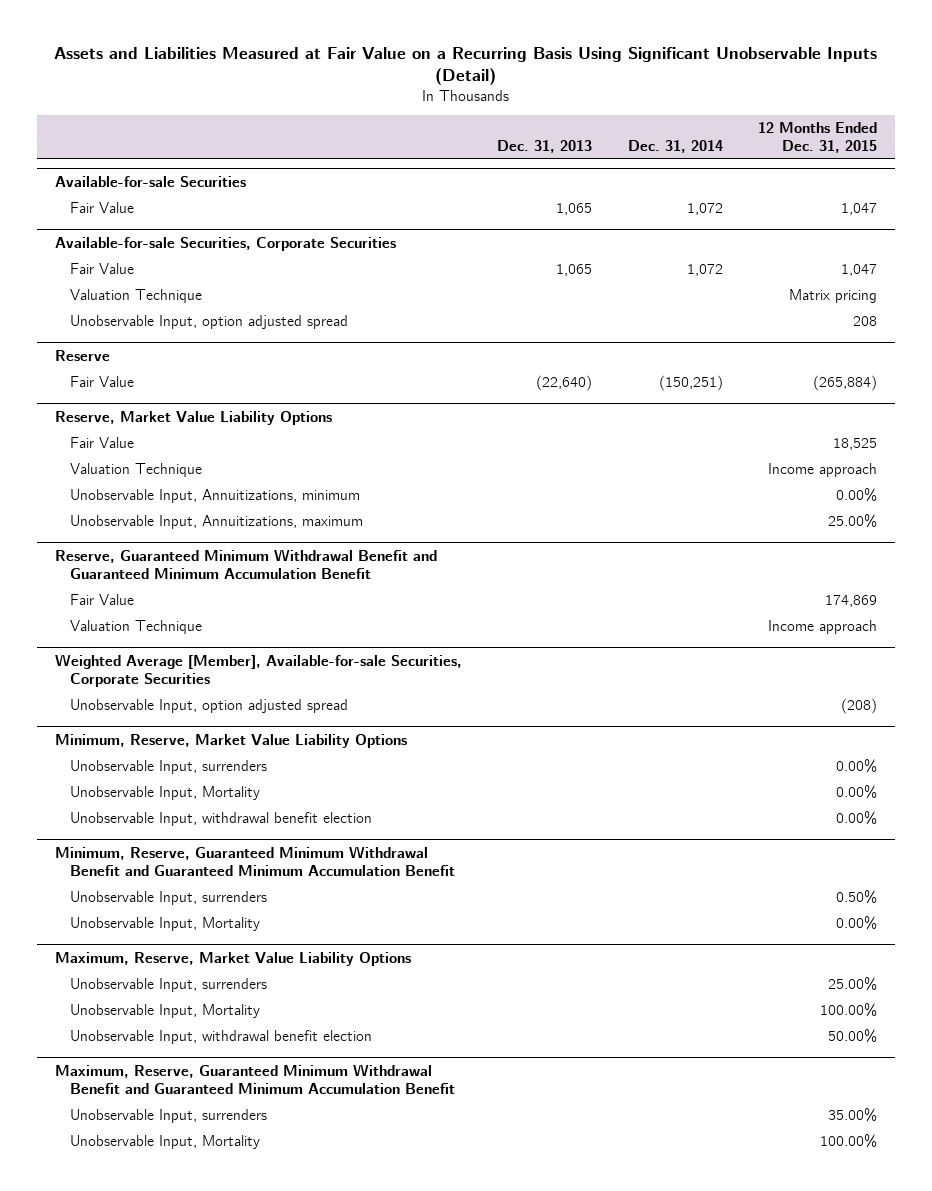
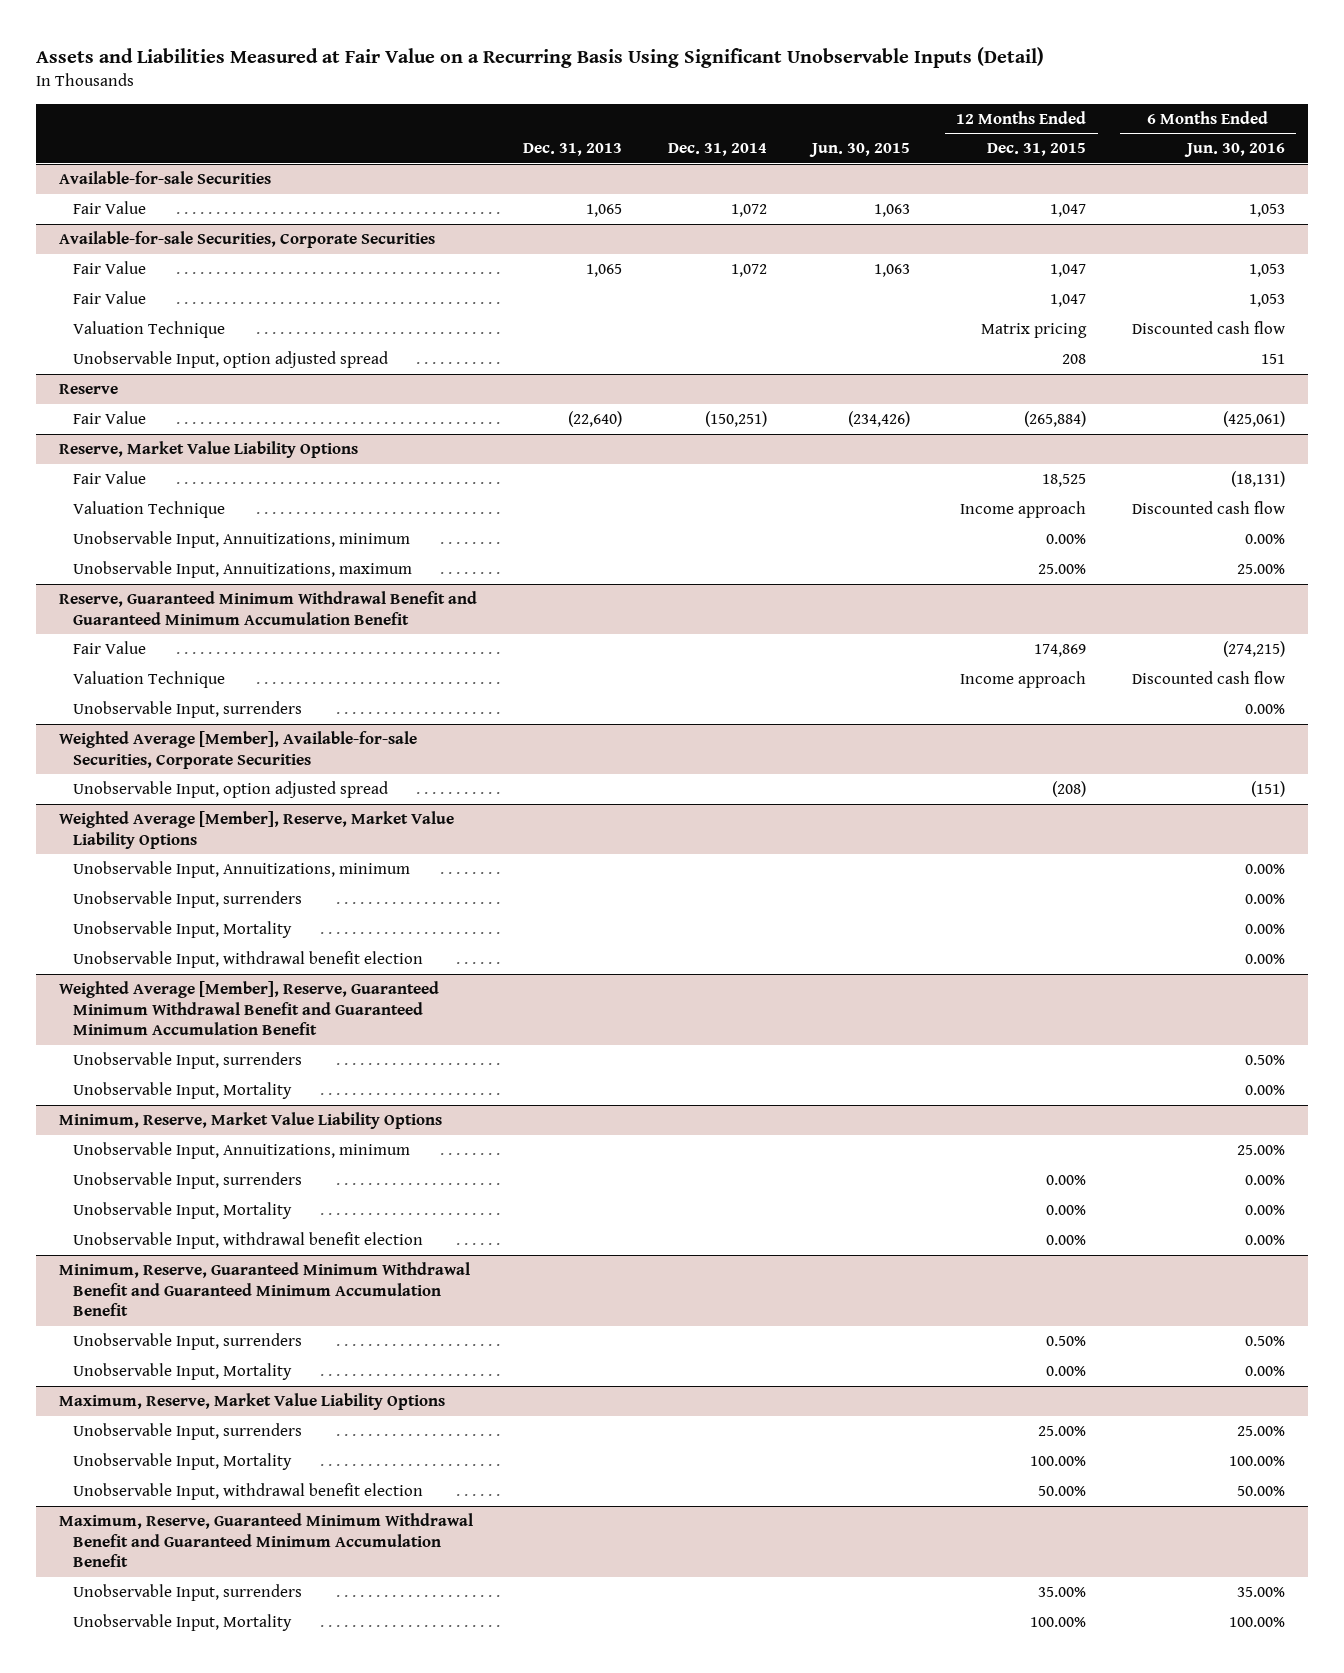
- | Dec. 31, 2013 | Dec. 31, 2014 | 12 Months Ended Dec. 31, 2015
+ | Dec. 31, 2013 | Dec. 31, 2014 | Jun. 30, 2015 | 12 Months Ended Dec. 31, 2015 | 6 Months Ended Jun. 30, 2016
@ Available-for-sale Securities, Corporate Securities
+ Fair Value | | | | 1,047 | 1,053
@ Reserve, Guaranteed Minimum Withdrawal Benefit and Guaranteed Minimum Accumulation Benefit
+ Unobservable Input, surrenders | | | | | 0.00%
+ Weighted Average [Member], Reserve, Market Value Liability Options
+ Unobservable Input, Annuitizations, minimum | | | | | 0.00%
+ Unobservable Input, surrenders | | | | | 0.00%
+ Unobservable Input, Mortality | | | | | 0.00%
+ Unobservable Input, withdrawal benefit election | | | | | 0.00%
+ Weighted Average [Member], Reserve, Guaranteed Minimum Withdrawal Benefit and Guaranteed Minimum Accumulation Benefit
+ Unobservable Input, surrenders | | | | | 0.50%
+ Unobservable Input, Mortality | | | | | 0.00%
@ Minimum, Reserve, Market Value Liability Options
+ Unobservable Input, Annuitizations, minimum | | | | | 25.00%

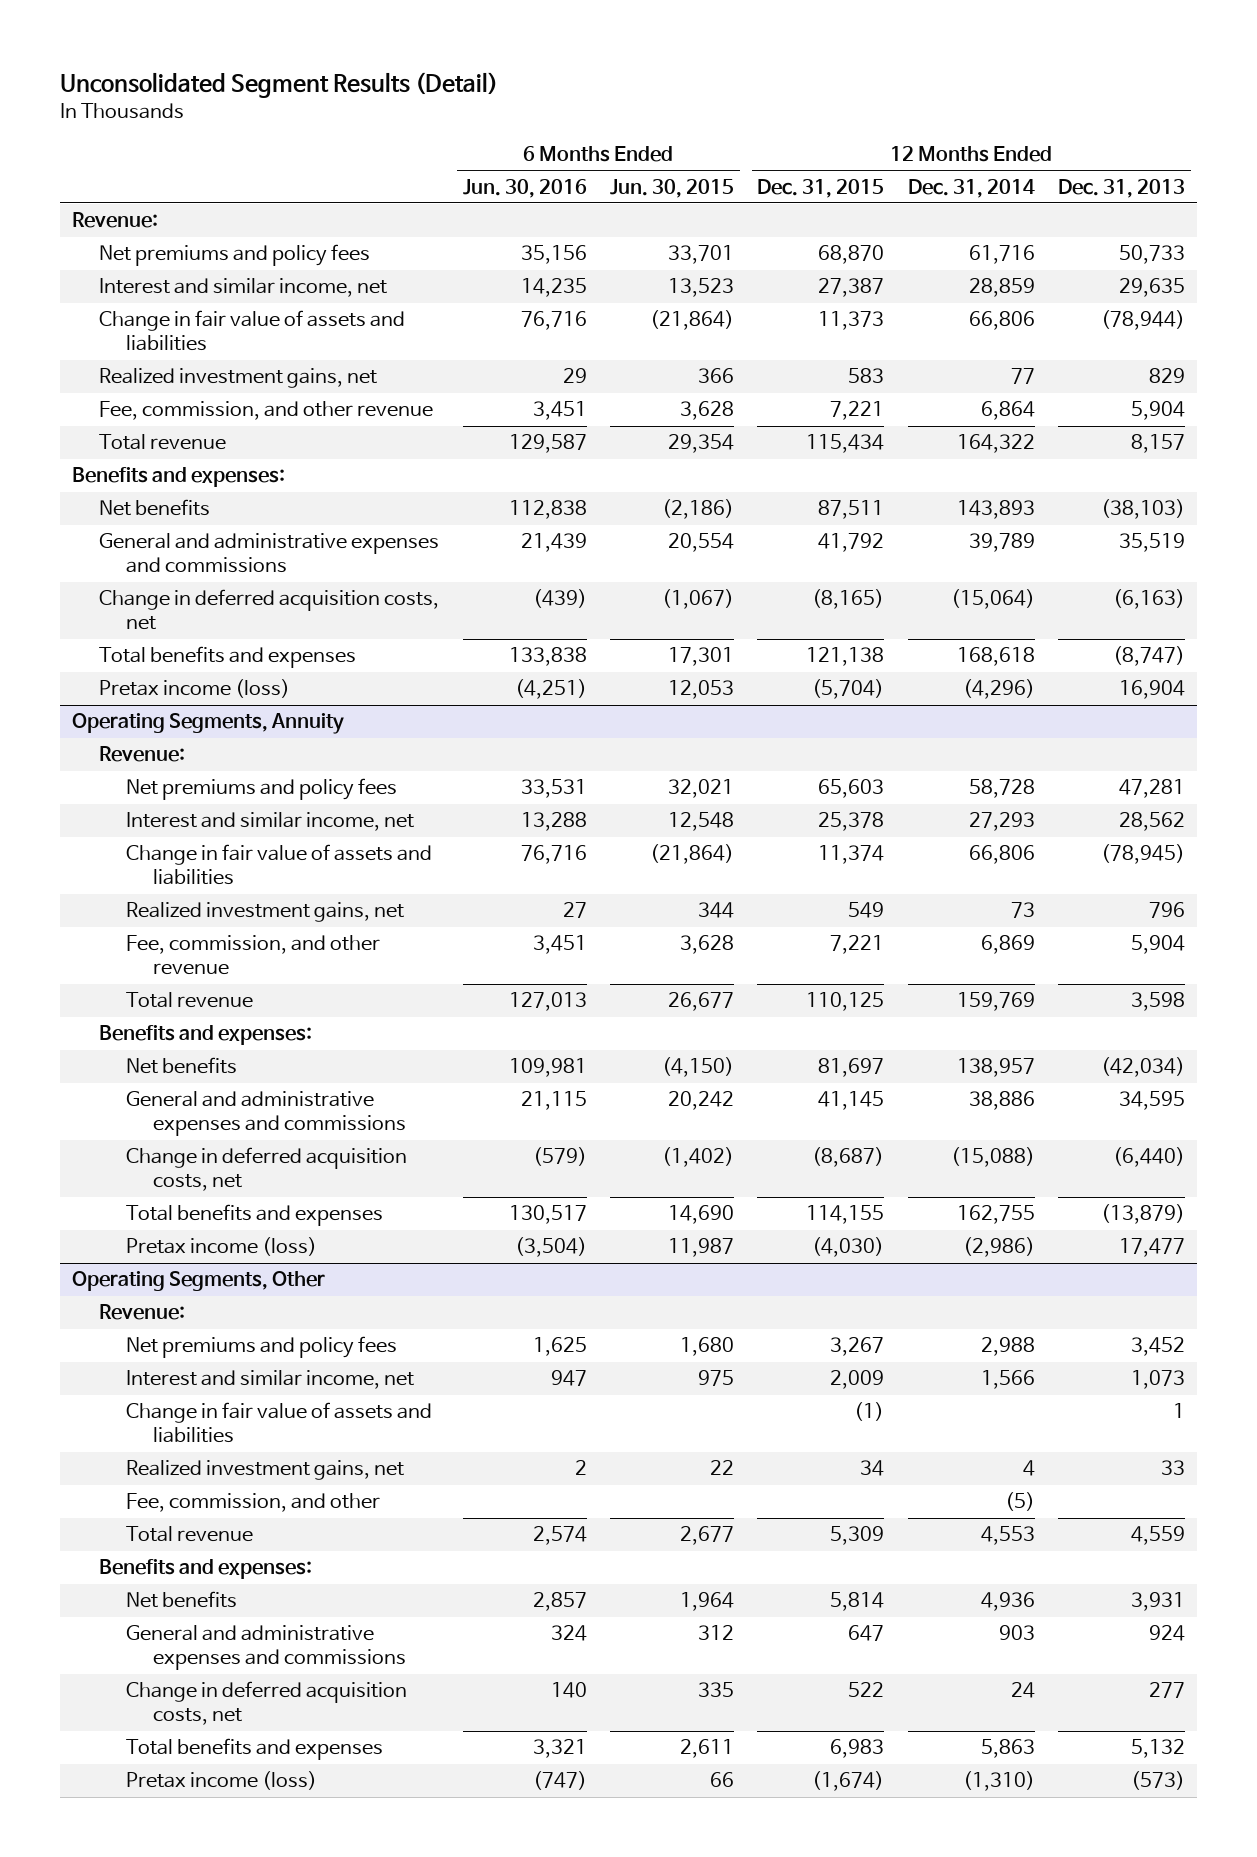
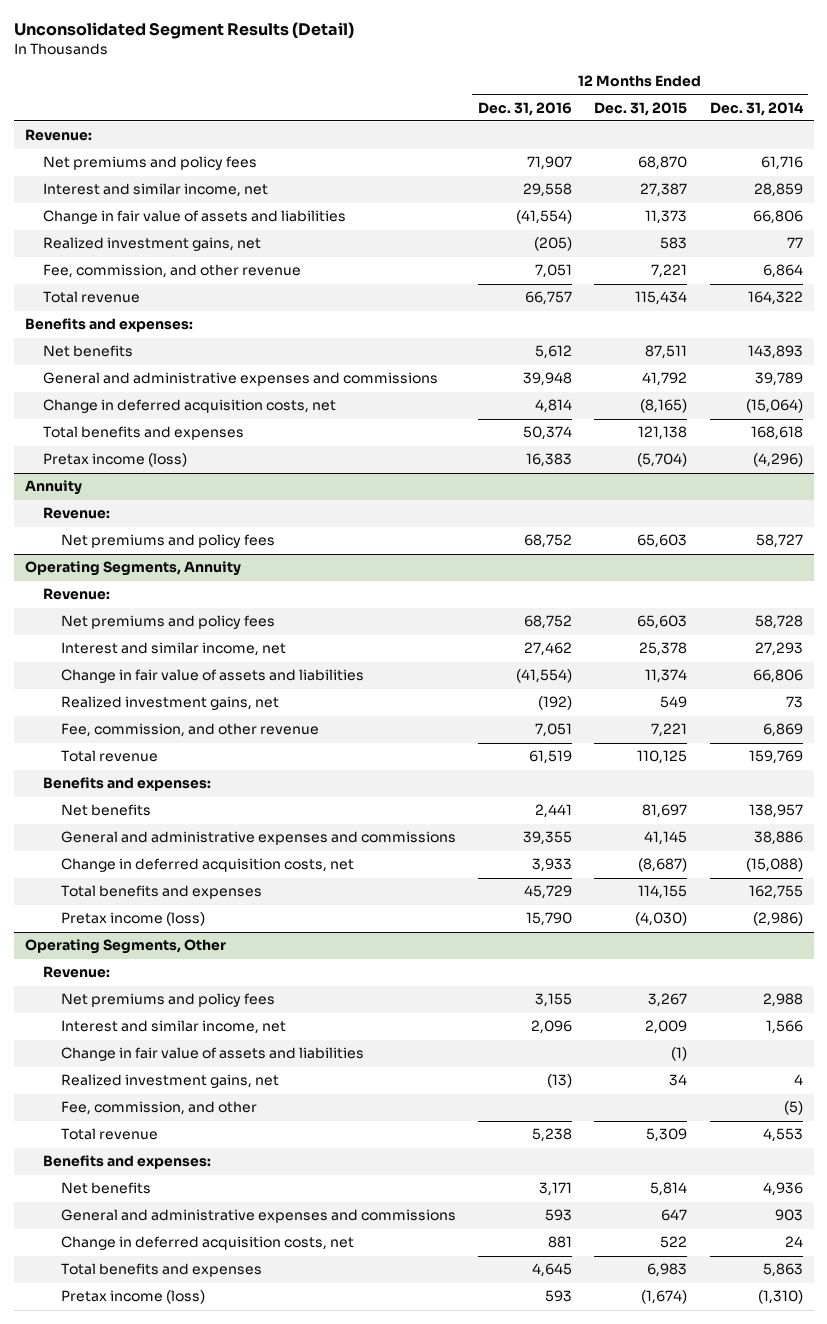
- | 6 Months Ended Jun. 30, 2016 | 6 Months Ended Jun. 30, 2015 | 12 Months Ended Dec. 31, 2015 | 12 Months Ended Dec. 31, 2014 | 12 Months Ended Dec. 31, 2013
+ | 12 Months Ended Dec. 31, 2016 | 12 Months Ended Dec. 31, 2015 | 12 Months Ended Dec. 31, 2014
+ Annuity
+ Revenue:
+ Net premiums and policy fees | 68,752 | 65,603 | 58,727

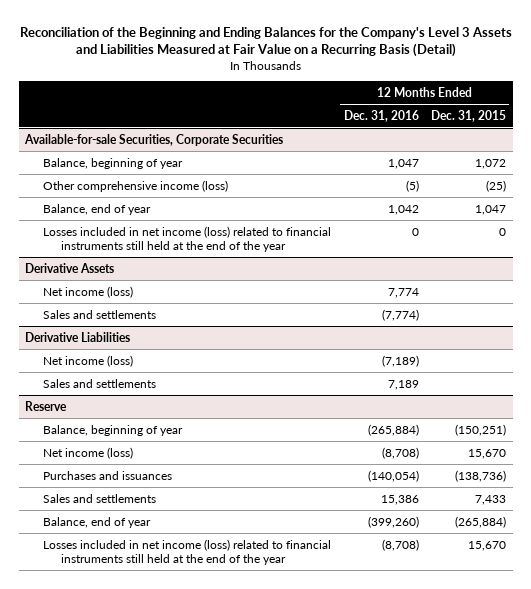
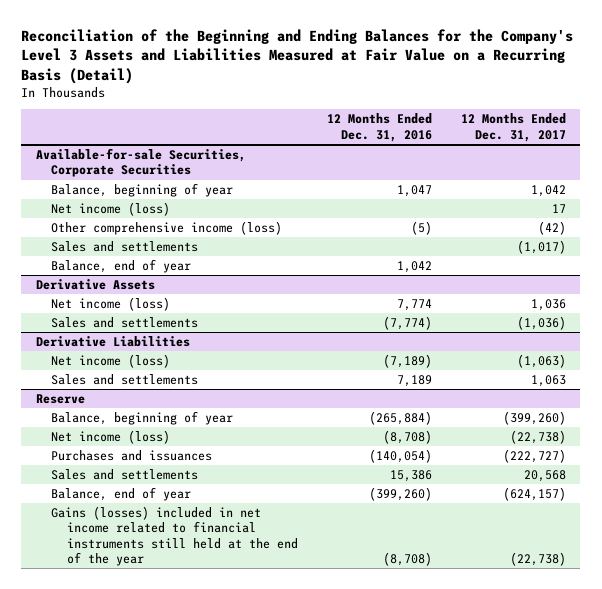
- | 12 Months Ended Dec. 31, 2016 | 12 Months Ended Dec. 31, 2015
+ | 12 Months Ended Dec. 31, 2016 | 12 Months Ended Dec. 31, 2017
@ Available-for-sale Securities, Corporate Securities
+ Net income (loss) | | 17
+ Sales and settlements | | (1,017)
- Losses included in net income (loss) related to financial instruments still held at the end of the year | 0 | 0
@ Reserve
- Losses included in net income (loss) related to financial instruments still held at the end of the year | (8,708) | 15,670
+ Gains (losses) included in net income related to financial instruments still held at the end of the year | (8,708) | (22,738)

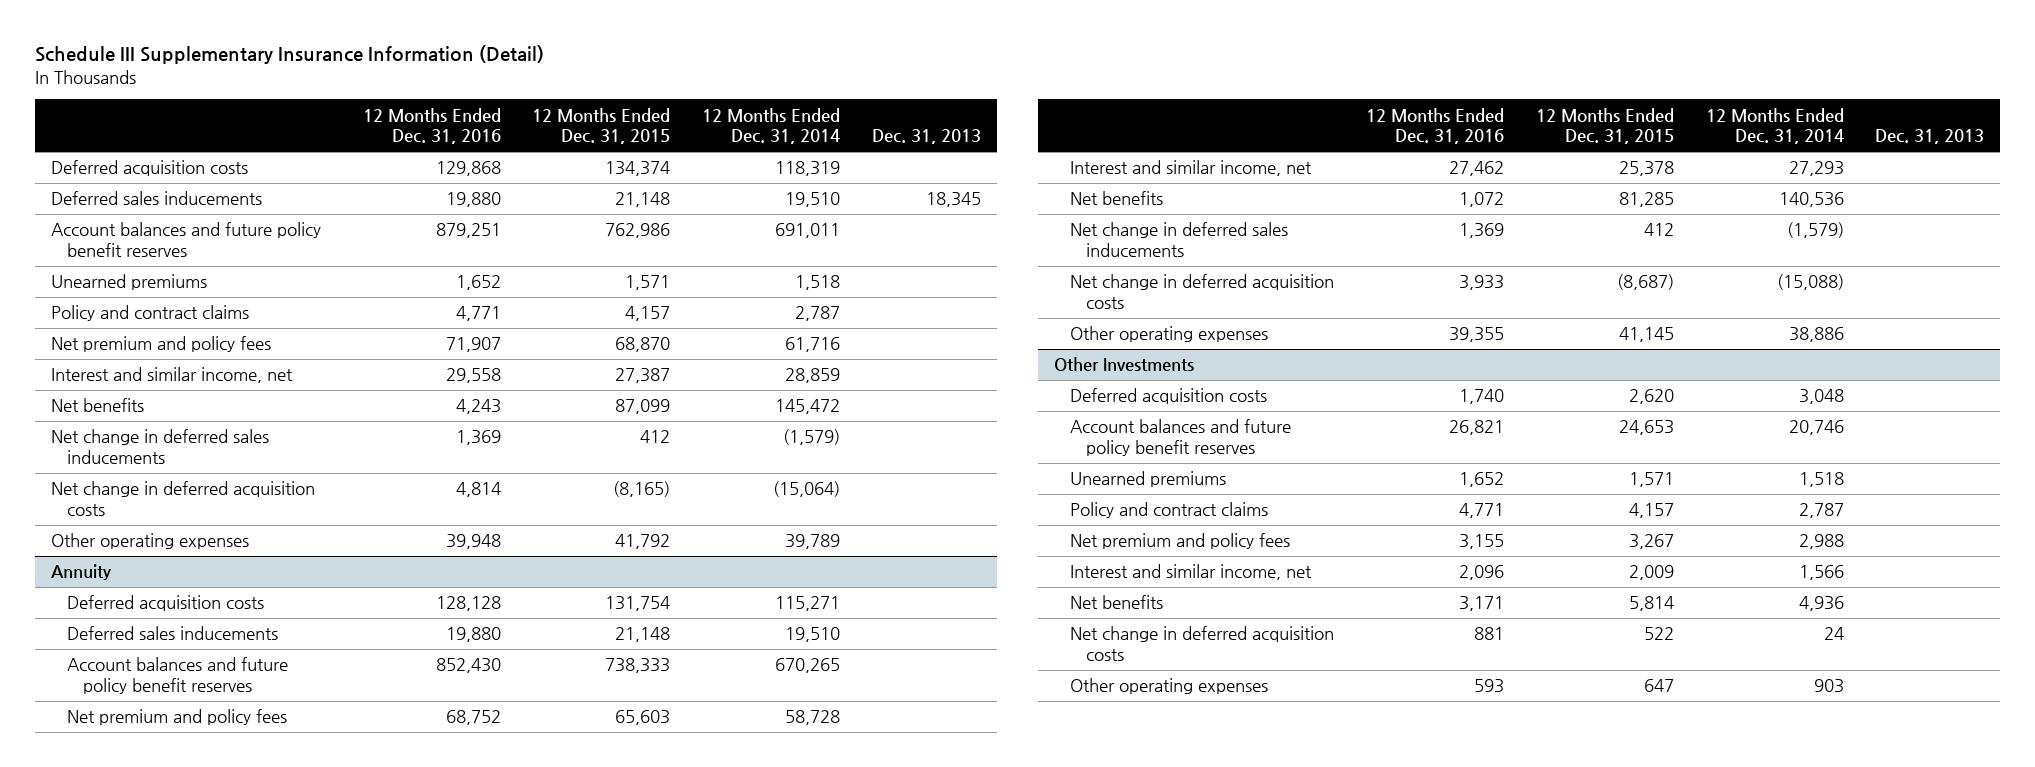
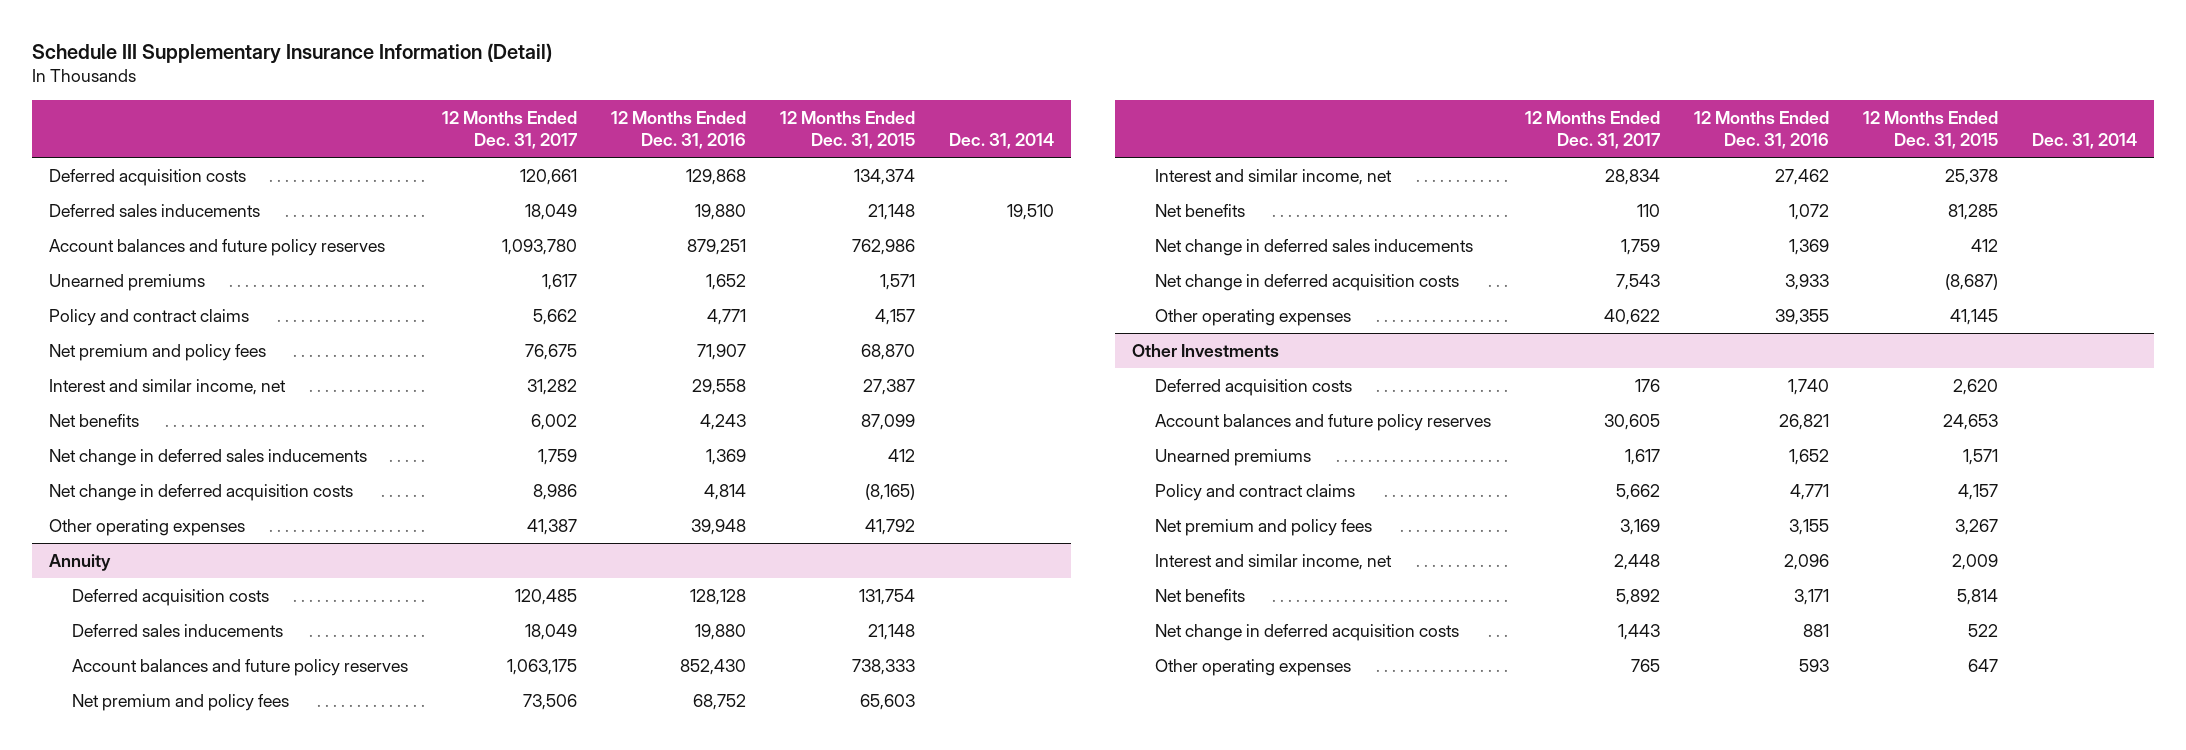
- | 12 Months Ended Dec. 31, 2016 | 12 Months Ended Dec. 31, 2015 | 12 Months Ended Dec. 31, 2014 | Dec. 31, 2013
+ | 12 Months Ended Dec. 31, 2017 | 12 Months Ended Dec. 31, 2016 | 12 Months Ended Dec. 31, 2015 | Dec. 31, 2014
- Account balances and future policy benefit reserves | 879,251 | 762,986 | 691,011 |
+ Account balances and future policy reserves | 1,093,780 | 879,251 | 762,986 |
@ Annuity
- Account balances and future policy benefit reserves | 852,430 | 738,333 | 670,265 |
+ Account balances and future policy reserves | 1,063,175 | 852,430 | 738,333 |
@ Other Investments
- Account balances and future policy benefit reserves | 26,821 | 24,653 | 20,746 |
+ Account balances and future policy reserves | 30,605 | 26,821 | 24,653 |

